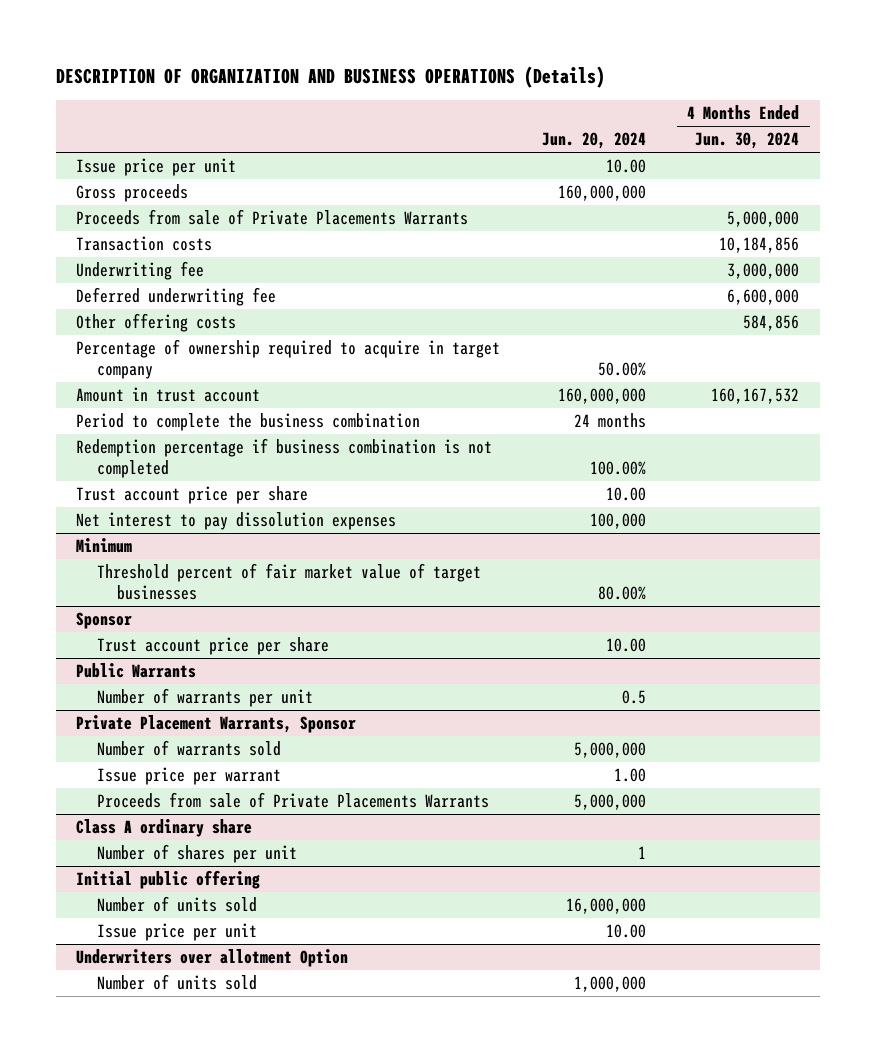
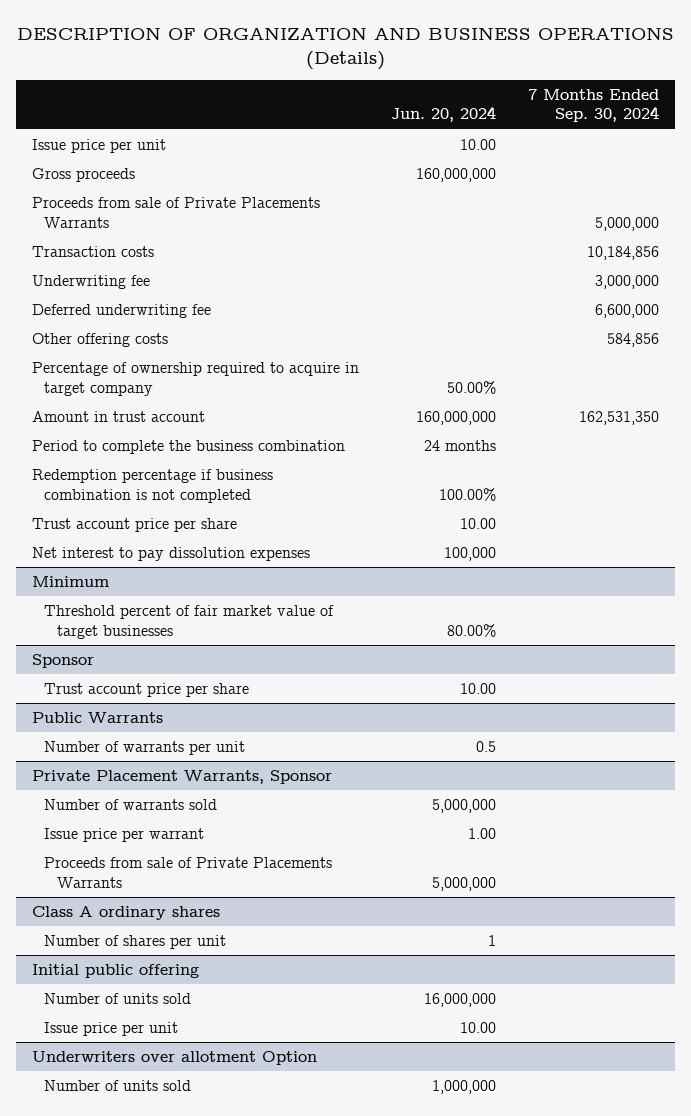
- | Jun. 20, 2024 | 4 Months Ended Jun. 30, 2024
+ | Jun. 20, 2024 | 7 Months Ended Sep. 30, 2024
- Class A ordinary share
+ Class A ordinary shares

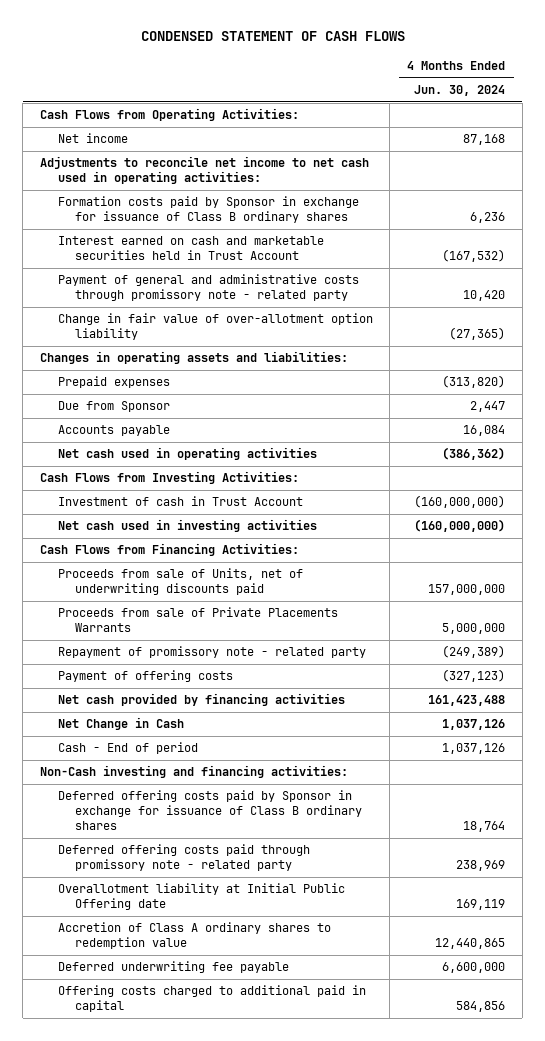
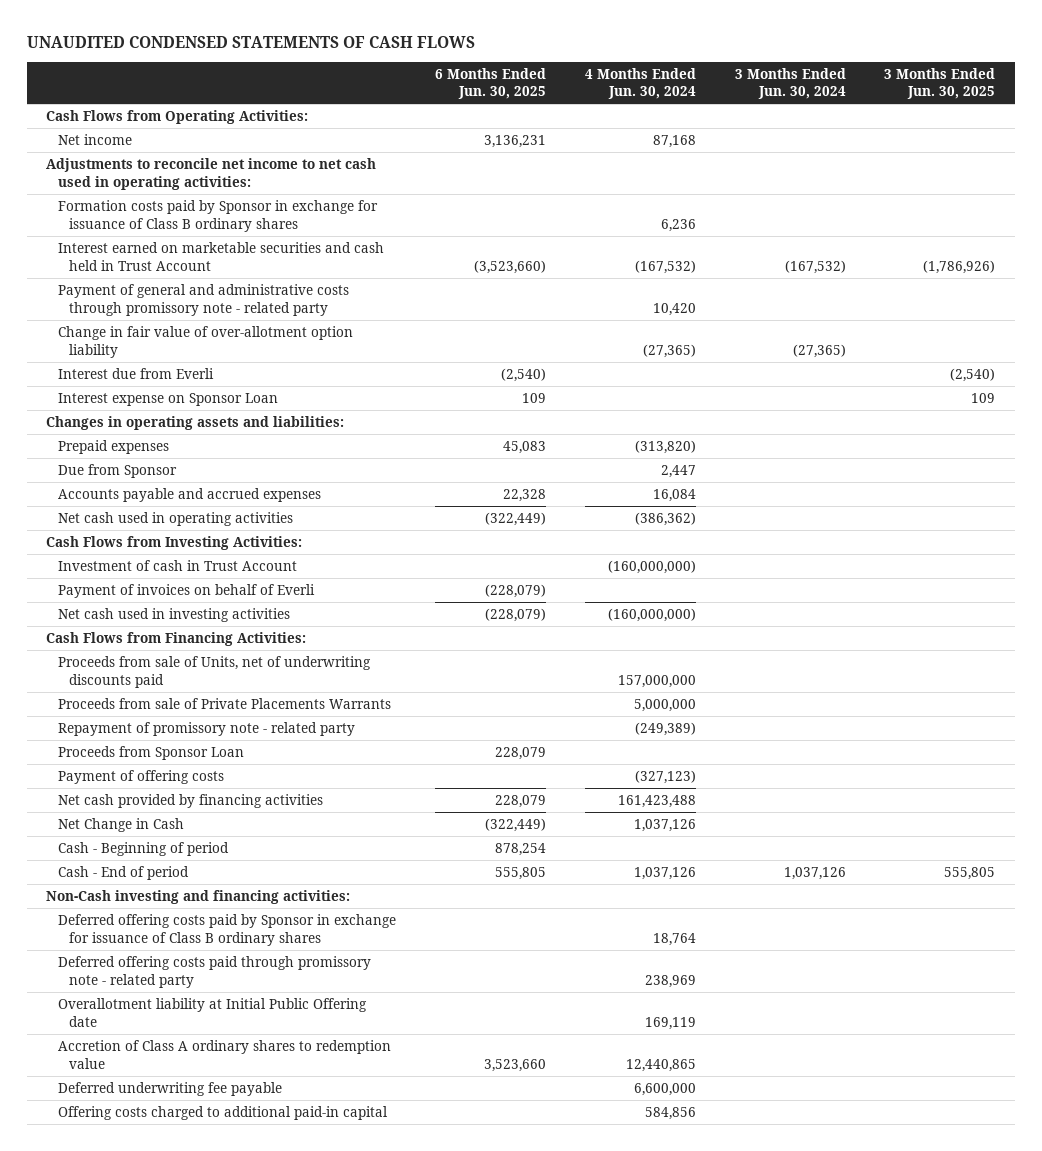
- CONDENSED STATEMENT OF CASH FLOWS
+ UNAUDITED CONDENSED STATEMENTS OF CASH FLOWS
- | 4 Months Ended Jun. 30, 2024
+ | 6 Months Ended Jun. 30, 2025 | 4 Months Ended Jun. 30, 2024 | 3 Months Ended Jun. 30, 2024 | 3 Months Ended Jun. 30, 2025
- Interest earned on cash and marketable securities held in Trust Account | (167,532)
+ Interest earned on marketable securities and cash held in Trust Account | (3,523,660) | (167,532) | (167,532) | (1,786,926)
+ Interest due from Everli | (2,540) | | | (2,540)
+ Interest expense on Sponsor Loan | 109 | | | 109
- Accounts payable | 16,084
+ Accounts payable and accrued expenses | 22,328 | 16,084 | |
+ Payment of invoices on behalf of Everli | (228,079) | | |
+ Proceeds from Sponsor Loan | 228,079 | | |
+ Cash - Beginning of period | 878,254 | | |
- Offering costs charged to additional paid in capital | 584,856
+ Offering costs charged to additional paid-in capital | | 584,856 | |

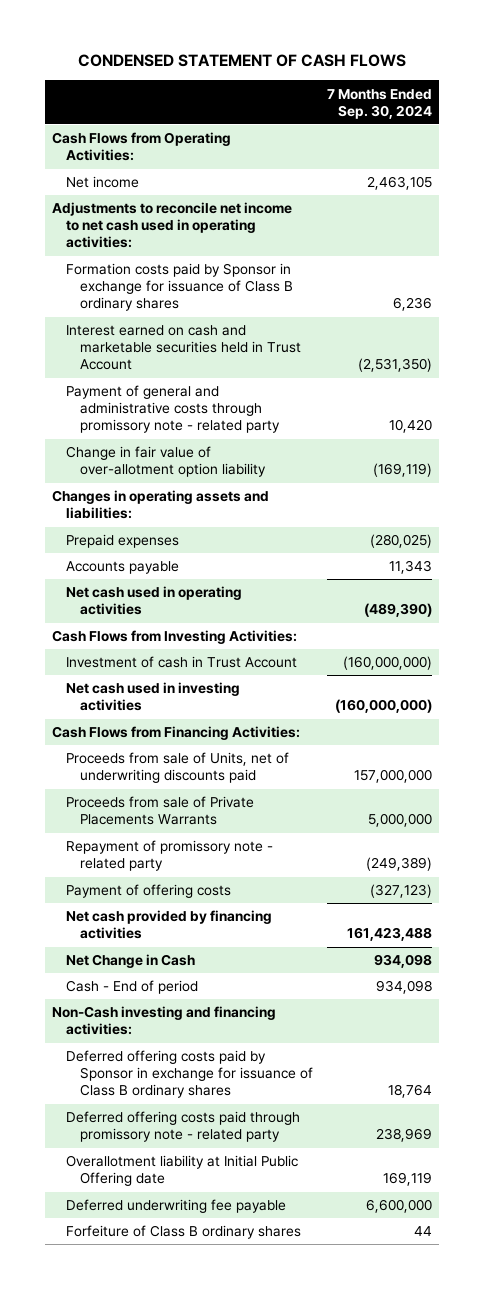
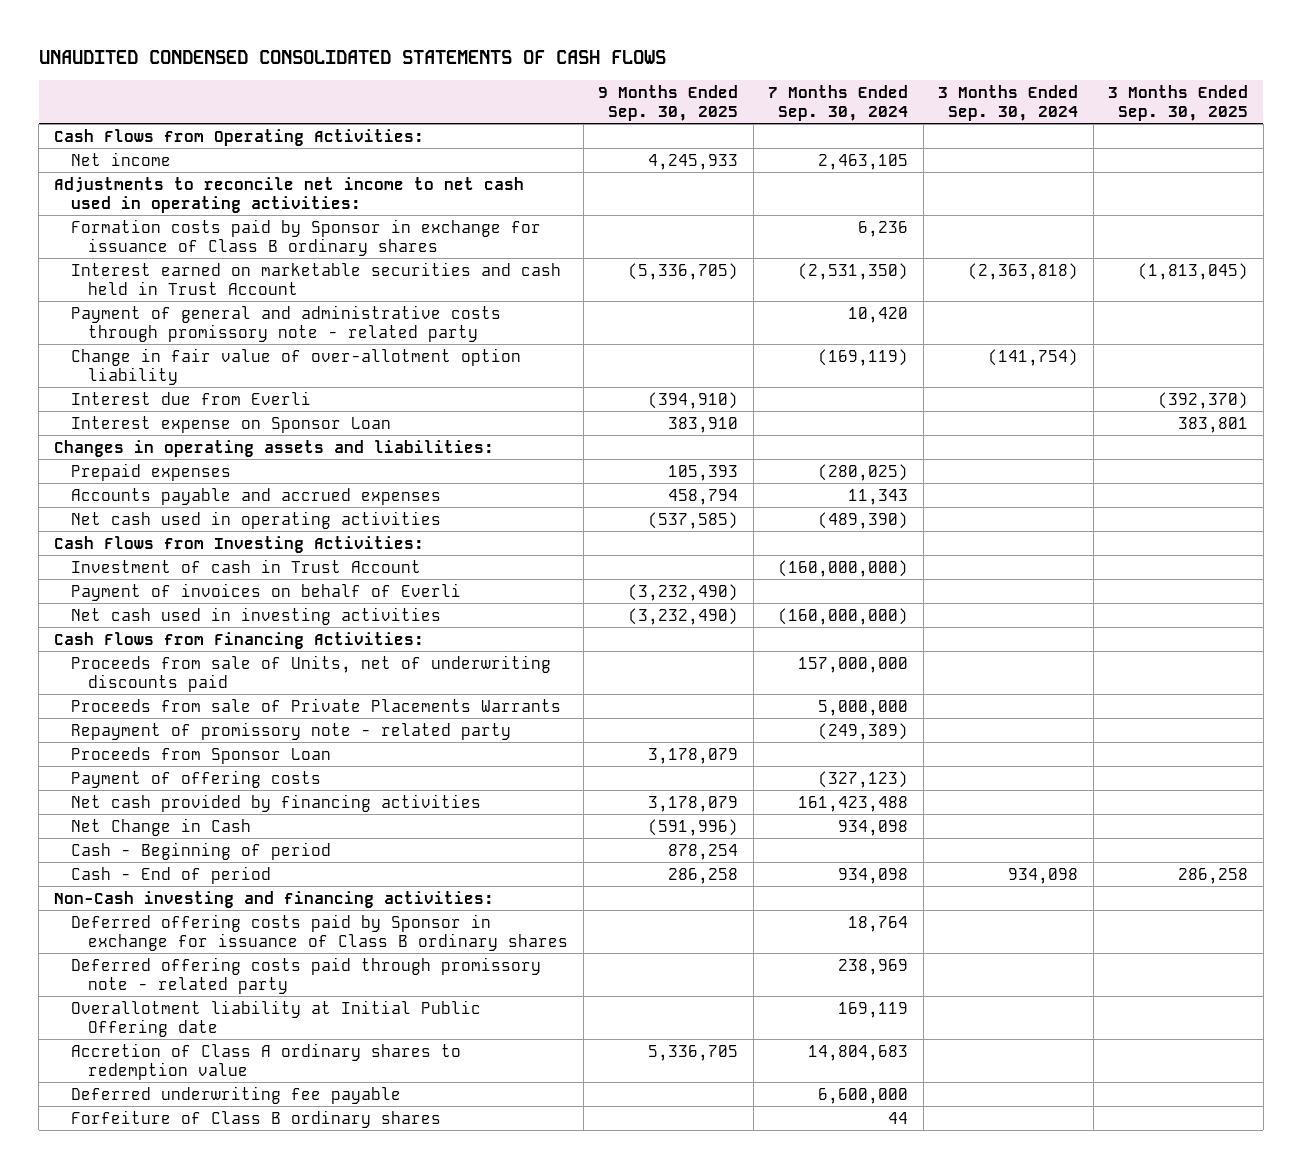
- CONDENSED STATEMENT OF CASH FLOWS
+ UNAUDITED CONDENSED CONSOLIDATED STATEMENTS OF CASH FLOWS
- | 7 Months Ended Sep. 30, 2024
+ | 9 Months Ended Sep. 30, 2025 | 7 Months Ended Sep. 30, 2024 | 3 Months Ended Sep. 30, 2024 | 3 Months Ended Sep. 30, 2025
- Interest earned on cash and marketable securities held in Trust Account | (2,531,350)
+ Interest earned on marketable securities and cash held in Trust Account | (5,336,705) | (2,531,350) | (2,363,818) | (1,813,045)
+ Interest due from Everli | (394,910) | | | (392,370)
+ Interest expense on Sponsor Loan | 383,910 | | | 383,801
- Accounts payable | 11,343
+ Accounts payable and accrued expenses | 458,794 | 11,343 | |
+ Payment of invoices on behalf of Everli | (3,232,490) | | |
+ Proceeds from Sponsor Loan | 3,178,079 | | |
+ Cash - Beginning of period | 878,254 | | |
+ Accretion of Class A ordinary shares to redemption value | 5,336,705 | 14,804,683 | |

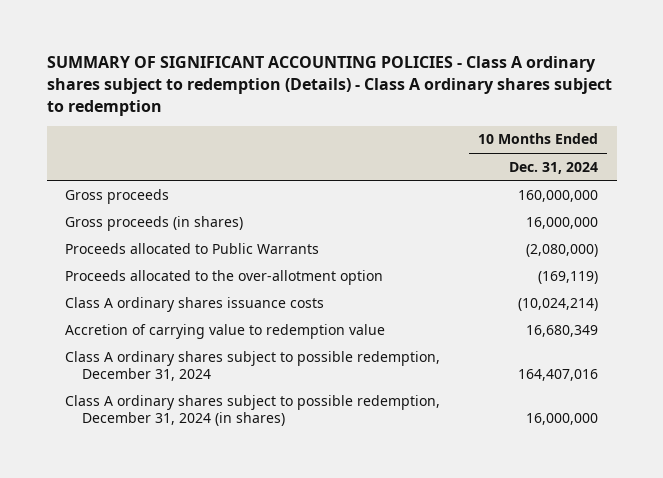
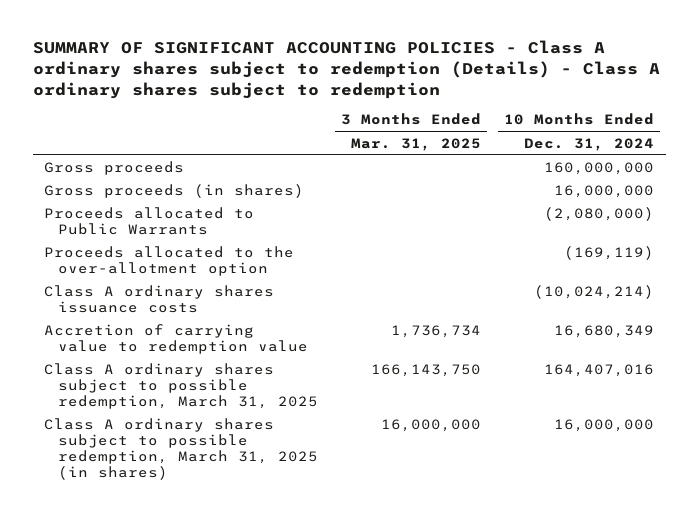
- | 10 Months Ended Dec. 31, 2024
+ | 3 Months Ended Mar. 31, 2025 | 10 Months Ended Dec. 31, 2024
- Class A ordinary shares subject to possible redemption, December 31, 2024 | 164,407,016
- Class A ordinary shares subject to possible redemption, December 31, 2024 (in shares) | 16,000,000
+ Class A ordinary shares subject to possible redemption, March 31, 2025 | 166,143,750 | 164,407,016
+ Class A ordinary shares subject to possible redemption, March 31, 2025 (in shares) | 16,000,000 | 16,000,000

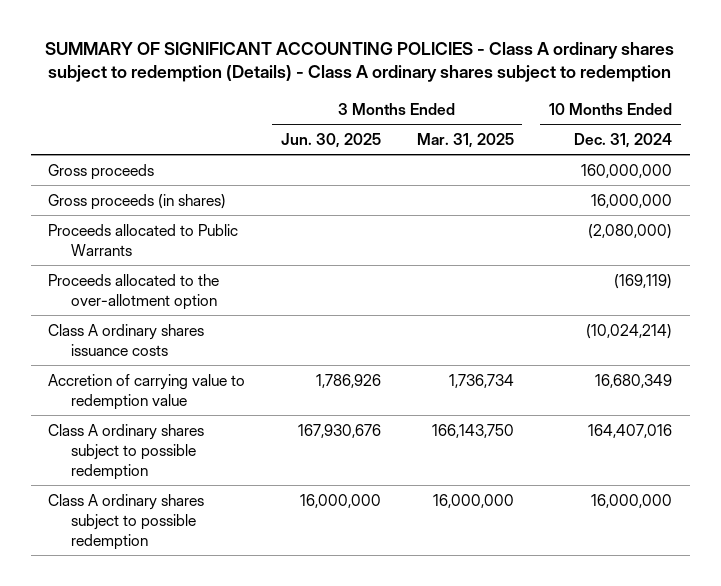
- | 3 Months Ended Mar. 31, 2025 | 10 Months Ended Dec. 31, 2024
+ | 3 Months Ended Jun. 30, 2025 | 3 Months Ended Mar. 31, 2025 | 10 Months Ended Dec. 31, 2024
- Class A ordinary shares subject to possible redemption, March 31, 2025 | 166,143,750 | 164,407,016
- Class A ordinary shares subject to possible redemption, March 31, 2025 (in shares) | 16,000,000 | 16,000,000
+ Class A ordinary shares subject to possible redemption | 167,930,676 | 166,143,750 | 164,407,016
+ Class A ordinary shares subject to possible redemption | 16,000,000 | 16,000,000 | 16,000,000

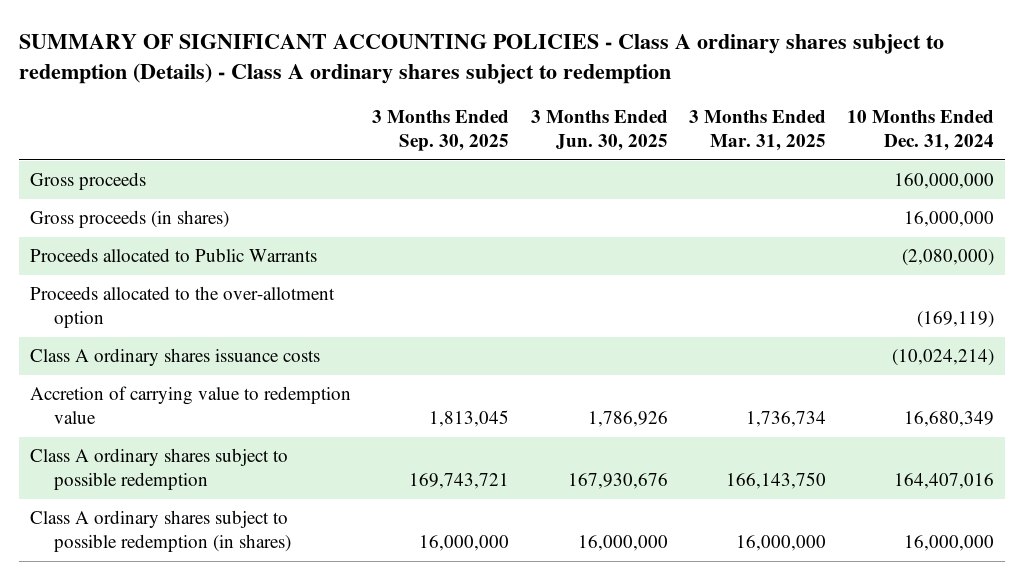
- | 3 Months Ended Jun. 30, 2025 | 3 Months Ended Mar. 31, 2025 | 10 Months Ended Dec. 31, 2024
+ | 3 Months Ended Sep. 30, 2025 | 3 Months Ended Jun. 30, 2025 | 3 Months Ended Mar. 31, 2025 | 10 Months Ended Dec. 31, 2024
- Class A ordinary shares subject to possible redemption | 16,000,000 | 16,000,000 | 16,000,000
+ Class A ordinary shares subject to possible redemption (in shares) | 16,000,000 | 16,000,000 | 16,000,000 | 16,000,000

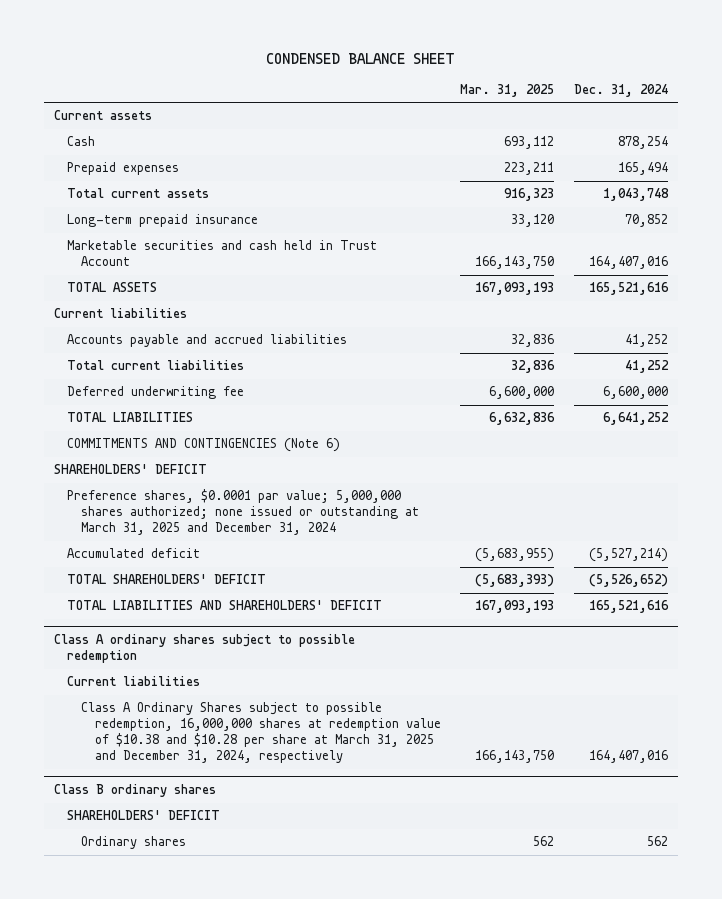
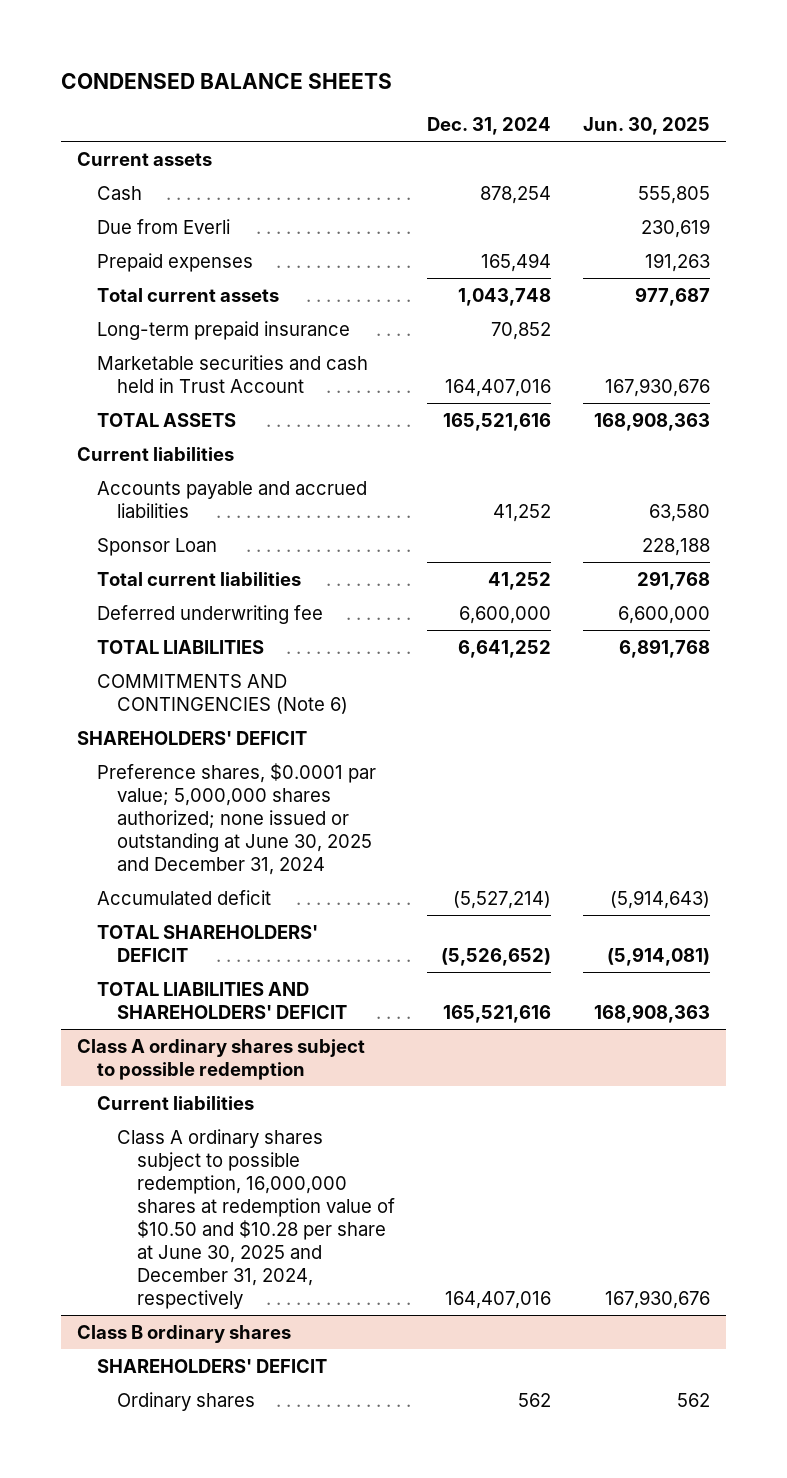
- CONDENSED BALANCE SHEET
+ CONDENSED BALANCE SHEETS
- | Mar. 31, 2025 | Dec. 31, 2024
+ | Dec. 31, 2024 | Jun. 30, 2025
+ Due from Everli | | 230,619
+ Sponsor Loan | | 228,188
- Preference shares, $0.0001 par value; 5,000,000 shares authorized; none issued or outstanding at March 31, 2025 and December 31, 2024
+ Preference shares, $0.0001 par value; 5,000,000 shares authorized; none issued or outstanding at June 30, 2025 and December 31, 2024
@ Class A ordinary shares subject to possible redemption
- Class A Ordinary Shares subject to possible redemption, 16,000,000 shares at redemption value of $10.38 and $10.28 per share at March 31, 2025 and December 31, 2024, respectively | 166,143,750 | 164,407,016
+ Class A ordinary shares subject to possible redemption, 16,000,000 shares at redemption value of $10.50 and $10.28 per share at June 30, 2025 and December 31, 2024, respectively | 164,407,016 | 167,930,676

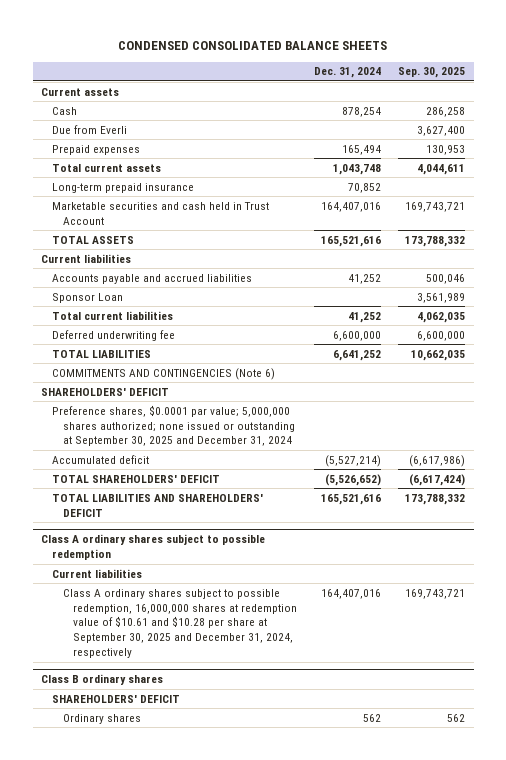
- CONDENSED BALANCE SHEETS
+ CONDENSED CONSOLIDATED BALANCE SHEETS
- | Dec. 31, 2024 | Jun. 30, 2025
+ | Dec. 31, 2024 | Sep. 30, 2025
- Preference shares, $0.0001 par value; 5,000,000 shares authorized; none issued or outstanding at June 30, 2025 and December 31, 2024
+ Preference shares, $0.0001 par value; 5,000,000 shares authorized; none issued or outstanding at September 30, 2025 and December 31, 2024
@ Class A ordinary shares subject to possible redemption
- Class A ordinary shares subject to possible redemption, 16,000,000 shares at redemption value of $10.50 and $10.28 per share at June 30, 2025 and December 31, 2024, respectively | 164,407,016 | 167,930,676
+ Class A ordinary shares subject to possible redemption, 16,000,000 shares at redemption value of $10.61 and $10.28 per share at September 30, 2025 and December 31, 2024, respectively | 164,407,016 | 169,743,721

